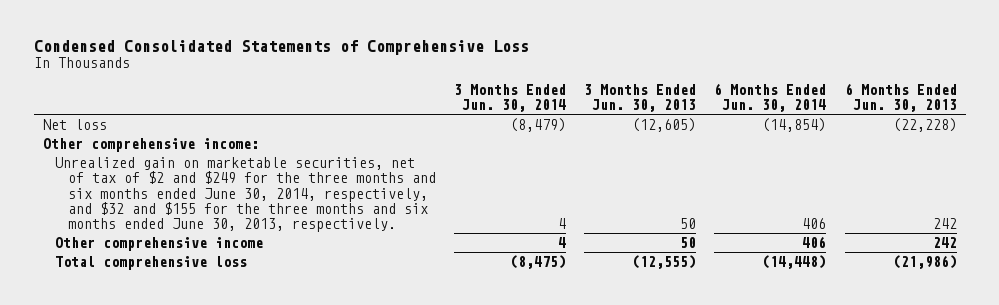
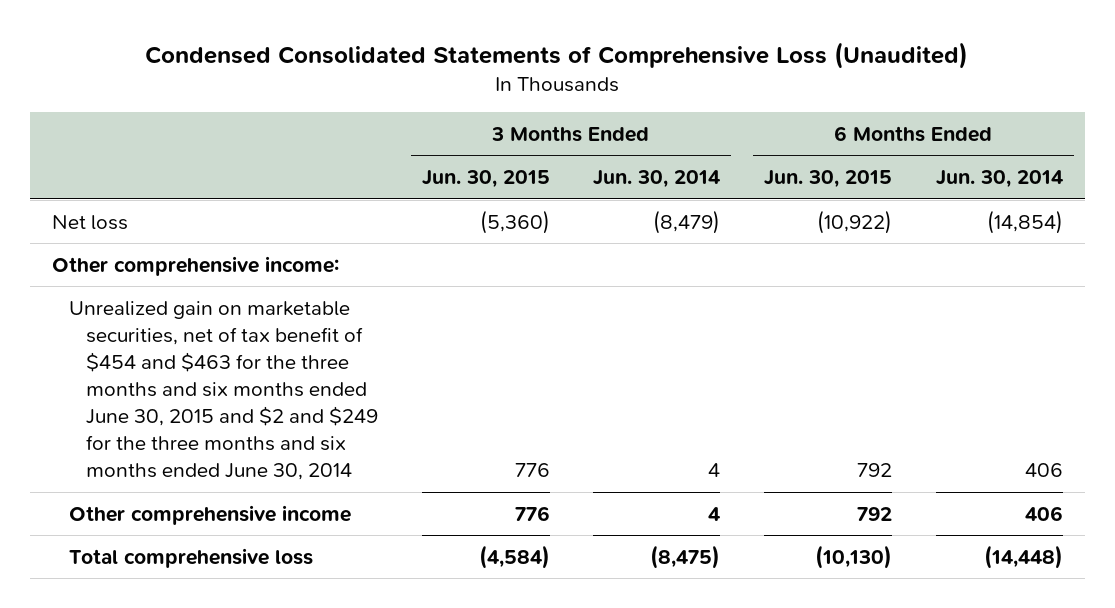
- Condensed Consolidated Statements of Comprehensive Loss
+ Condensed Consolidated Statements of Comprehensive Loss (Unaudited)
- | 3 Months Ended Jun. 30, 2014 | 3 Months Ended Jun. 30, 2013 | 6 Months Ended Jun. 30, 2014 | 6 Months Ended Jun. 30, 2013
+ | 3 Months Ended Jun. 30, 2015 | 3 Months Ended Jun. 30, 2014 | 6 Months Ended Jun. 30, 2015 | 6 Months Ended Jun. 30, 2014
- Unrealized gain on marketable securities, net of tax of $2 and $249 for the three months and six months ended June 30, 2014, respectively, and $32 and $155 for the three months and six months ended June 30, 2013, respectively. | 4 | 50 | 406 | 242
+ Unrealized gain on marketable securities, net of tax benefit of $454 and $463 for the three months and six months ended June 30, 2015 and $2 and $249 for the three months and six months ended June 30, 2014 | 776 | 4 | 792 | 406

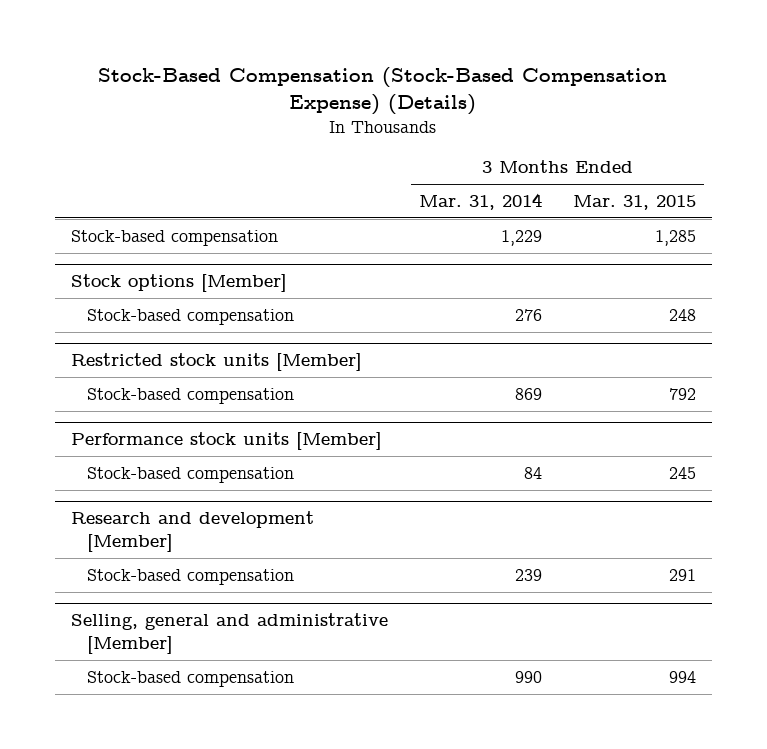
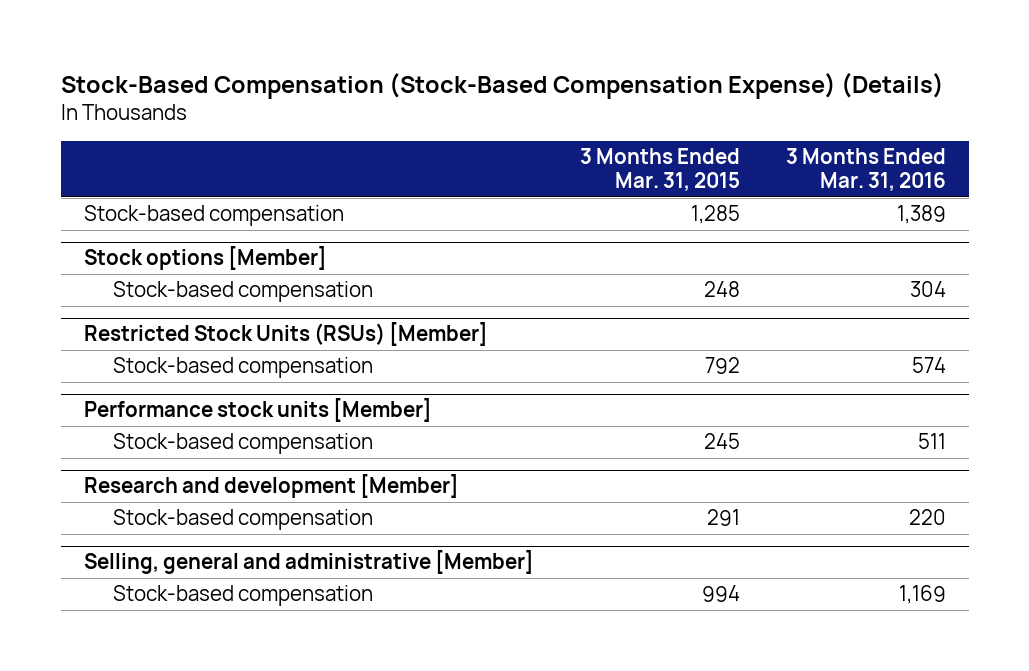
- | 3 Months Ended Mar. 31, 2014 | 3 Months Ended Mar. 31, 2015
+ | 3 Months Ended Mar. 31, 2015 | 3 Months Ended Mar. 31, 2016
- Restricted stock units [Member]
+ Restricted Stock Units (RSUs) [Member]

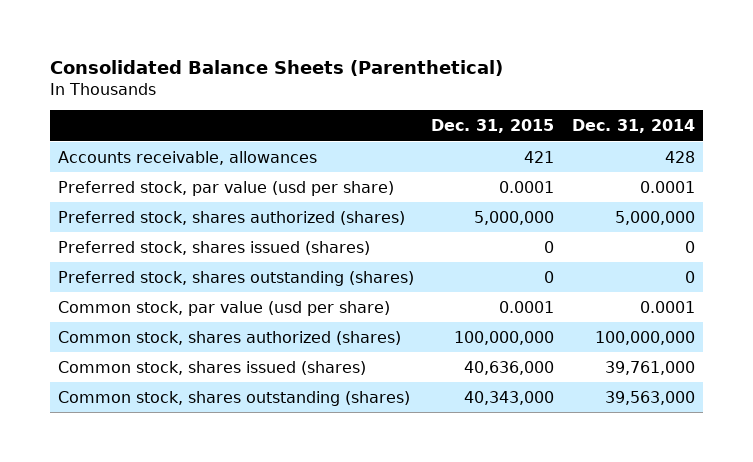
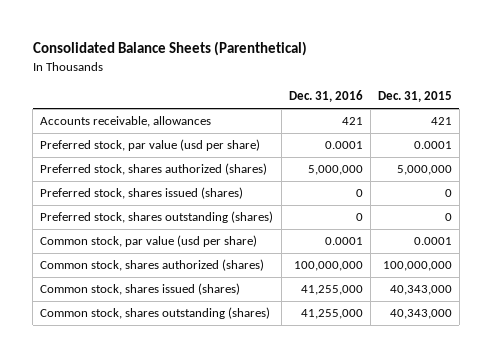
- | Dec. 31, 2015 | Dec. 31, 2014
+ | Dec. 31, 2016 | Dec. 31, 2015
- Common stock, shares issued (shares) | 40,636,000 | 39,761,000
+ Common stock, shares issued (shares) | 41,255,000 | 40,343,000

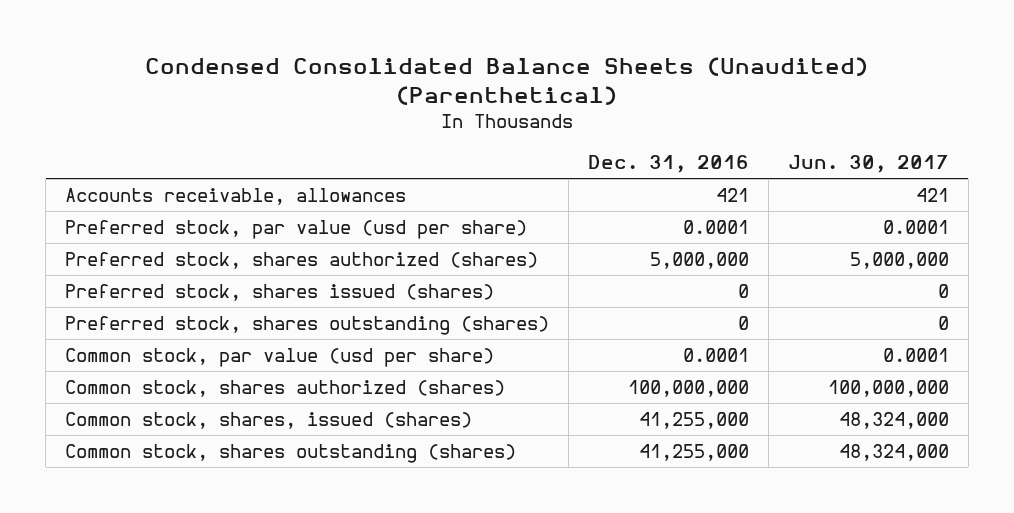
- Consolidated Balance Sheets (Parenthetical)
+ Condensed Consolidated Balance Sheets (Unaudited) (Parenthetical)
- | Dec. 31, 2016 | Dec. 31, 2015
+ | Dec. 31, 2016 | Jun. 30, 2017
- Common stock, shares issued (shares) | 41,255,000 | 40,343,000
+ Common stock, shares, issued (shares) | 41,255,000 | 48,324,000

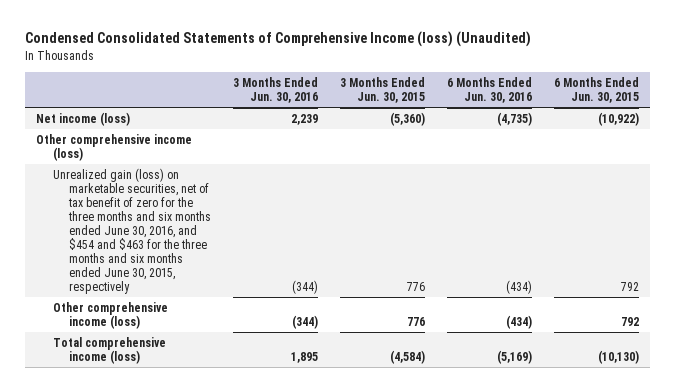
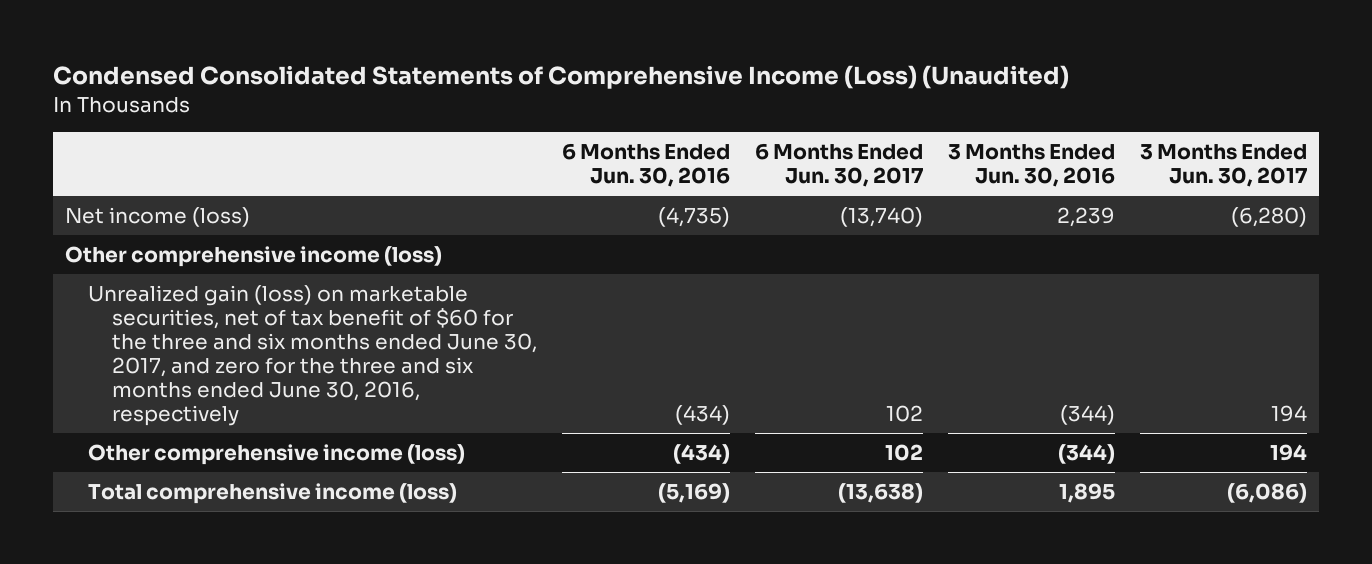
- Condensed Consolidated Statements of Comprehensive Income (loss) (Unaudited)
+ Condensed Consolidated Statements of Comprehensive Income (Loss) (Unaudited)
- | 3 Months Ended Jun. 30, 2016 | 3 Months Ended Jun. 30, 2015 | 6 Months Ended Jun. 30, 2016 | 6 Months Ended Jun. 30, 2015
+ | 6 Months Ended Jun. 30, 2016 | 6 Months Ended Jun. 30, 2017 | 3 Months Ended Jun. 30, 2016 | 3 Months Ended Jun. 30, 2017
- Unrealized gain (loss) on marketable securities, net of tax benefit of zero for the three months and six months ended June 30, 2016, and $454 and $463 for the three months and six months ended June 30, 2015, respectively | (344) | 776 | (434) | 792
+ Unrealized gain (loss) on marketable securities, net of tax benefit of $60 for the three and six months ended June 30, 2017, and zero for the three and six months ended June 30, 2016, respectively | (434) | 102 | (344) | 194

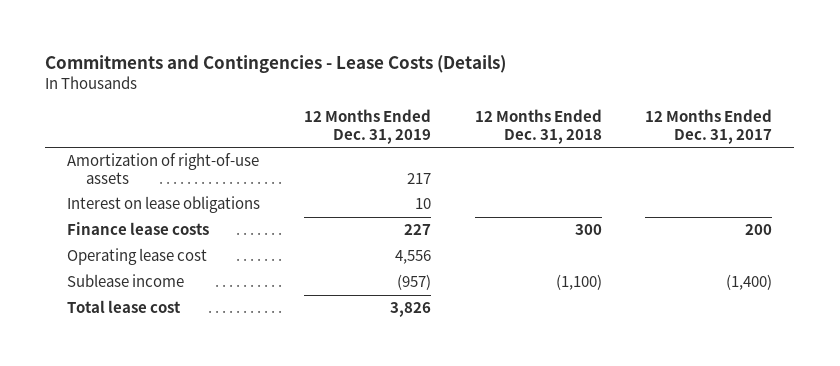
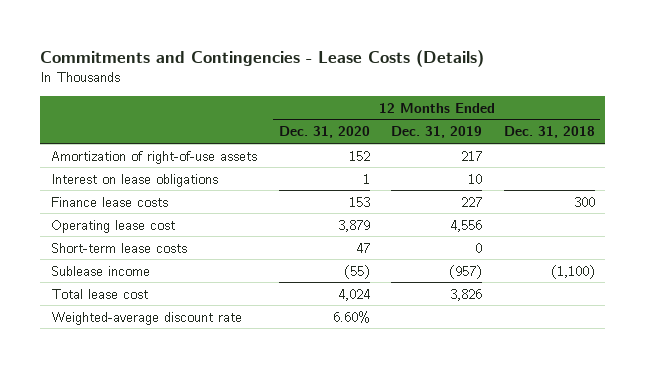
- | 12 Months Ended Dec. 31, 2019 | 12 Months Ended Dec. 31, 2018 | 12 Months Ended Dec. 31, 2017
+ | 12 Months Ended Dec. 31, 2020 | 12 Months Ended Dec. 31, 2019 | 12 Months Ended Dec. 31, 2018
+ Short-term lease costs | 47 | 0 |
+ Weighted-average discount rate | 6.60% | |

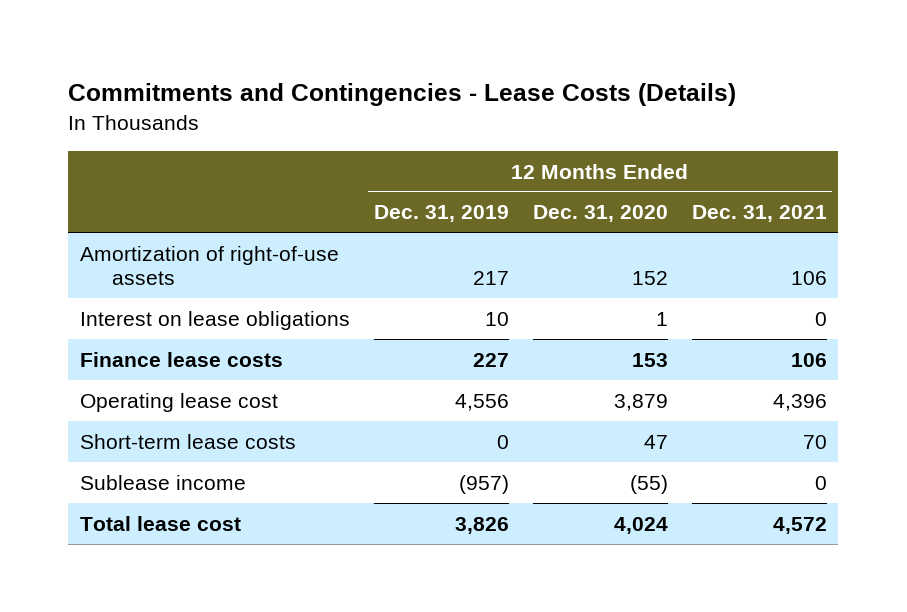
- | 12 Months Ended Dec. 31, 2020 | 12 Months Ended Dec. 31, 2019 | 12 Months Ended Dec. 31, 2018
+ | 12 Months Ended Dec. 31, 2019 | 12 Months Ended Dec. 31, 2020 | 12 Months Ended Dec. 31, 2021
- Weighted-average discount rate | 6.60% | |

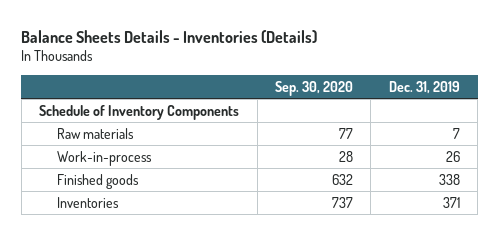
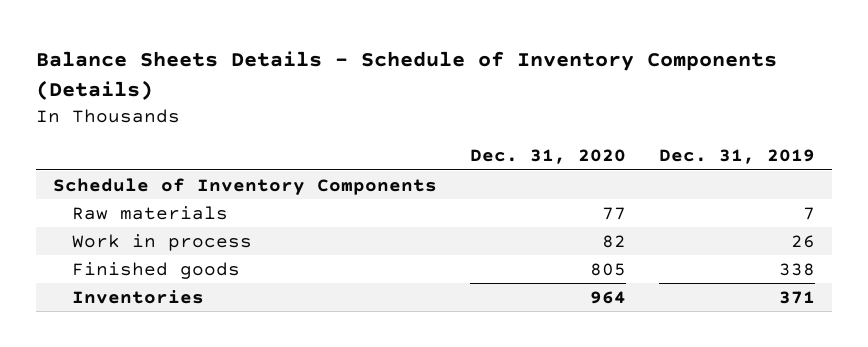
- Balance Sheets Details - Inventories (Details)
+ Balance Sheets Details - Schedule of Inventory Components (Details)
- | Sep. 30, 2020 | Dec. 31, 2019
+ | Dec. 31, 2020 | Dec. 31, 2019
- Work-in-process | 28 | 26
+ Work in process | 82 | 26

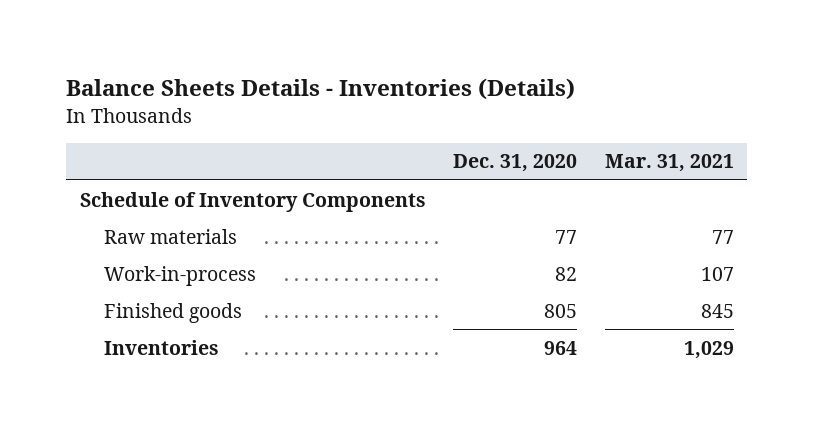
- Balance Sheets Details - Schedule of Inventory Components (Details)
+ Balance Sheets Details - Inventories (Details)
- | Dec. 31, 2020 | Dec. 31, 2019
+ | Dec. 31, 2020 | Mar. 31, 2021
- Work in process | 82 | 26
+ Work-in-process | 82 | 107

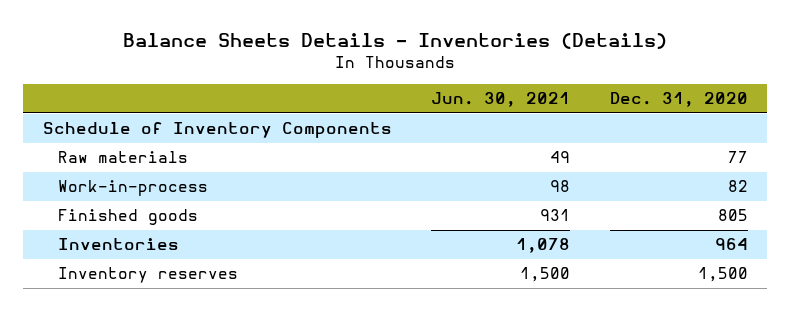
- | Dec. 31, 2020 | Mar. 31, 2021
+ | Jun. 30, 2021 | Dec. 31, 2020
+ Inventory reserves | 1,500 | 1,500

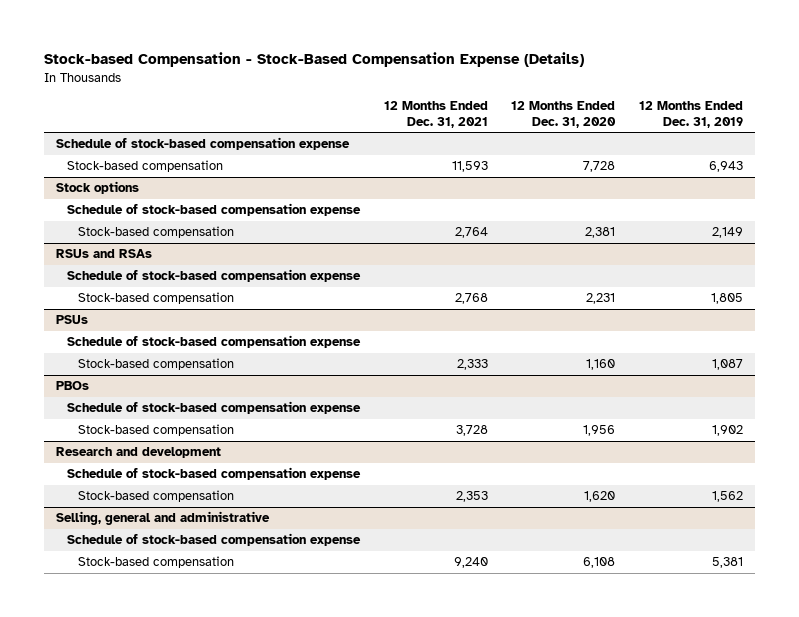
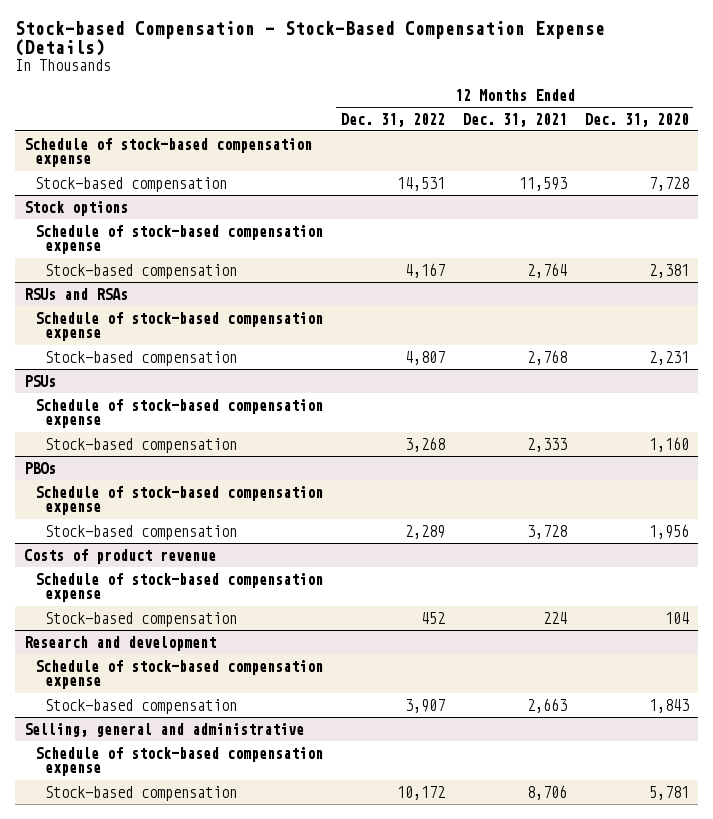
- | 12 Months Ended Dec. 31, 2021 | 12 Months Ended Dec. 31, 2020 | 12 Months Ended Dec. 31, 2019
+ | 12 Months Ended Dec. 31, 2022 | 12 Months Ended Dec. 31, 2021 | 12 Months Ended Dec. 31, 2020
+ Costs of product revenue
+ Schedule of stock-based compensation expense
+ Stock-based compensation | 452 | 224 | 104
@ Research and development
- Stock-based compensation | 2,353 | 1,620 | 1,562
+ Stock-based compensation | 3,907 | 2,663 | 1,843
@ Selling, general and administrative
- Stock-based compensation | 9,240 | 6,108 | 5,381
+ Stock-based compensation | 10,172 | 8,706 | 5,781

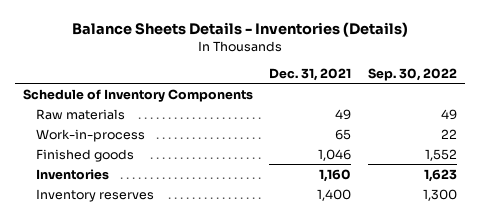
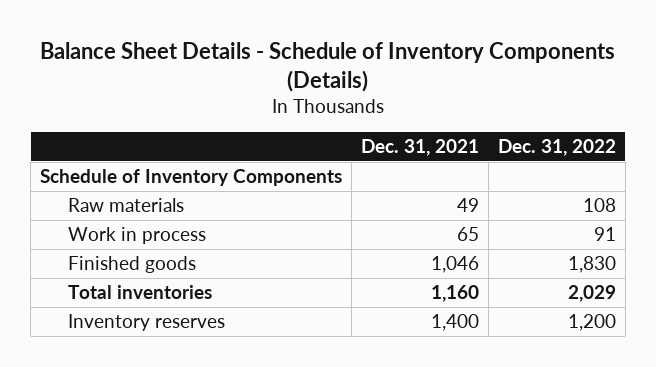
- Balance Sheets Details - Inventories (Details)
+ Balance Sheet Details - Schedule of Inventory Components (Details)
- | Dec. 31, 2021 | Sep. 30, 2022
+ | Dec. 31, 2021 | Dec. 31, 2022
- Work-in-process | 65 | 22
+ Work in process | 65 | 91
- Inventories | 1,160 | 1,623
+ Total inventories | 1,160 | 2,029

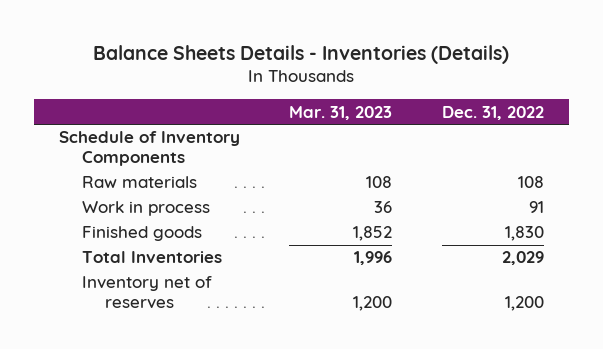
- Balance Sheet Details - Schedule of Inventory Components (Details)
+ Balance Sheets Details - Inventories (Details)
- | Dec. 31, 2021 | Dec. 31, 2022
+ | Mar. 31, 2023 | Dec. 31, 2022
- Total inventories | 1,160 | 2,029
- Inventory reserves | 1,400 | 1,200
+ Total Inventories | 1,996 | 2,029
+ Inventory net of reserves | 1,200 | 1,200

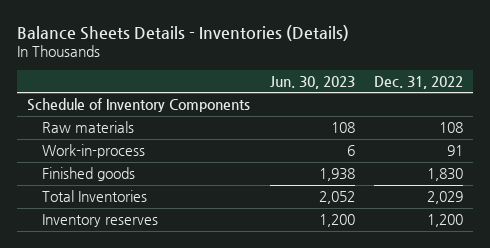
- | Mar. 31, 2023 | Dec. 31, 2022
+ | Jun. 30, 2023 | Dec. 31, 2022
- Work in process | 36 | 91
+ Work-in-process | 6 | 91
- Inventory net of reserves | 1,200 | 1,200
+ Inventory reserves | 1,200 | 1,200

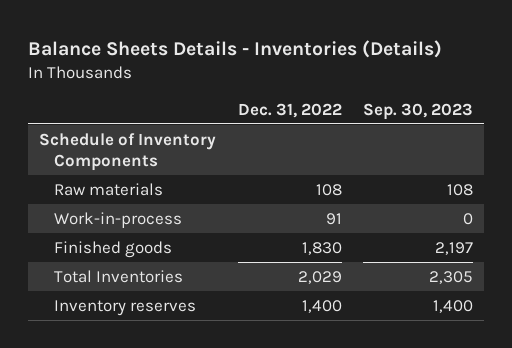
- | Jun. 30, 2023 | Dec. 31, 2022
+ | Dec. 31, 2022 | Sep. 30, 2023
- Inventory reserves | 1,200 | 1,200
+ Inventory reserves | 1,400 | 1,400

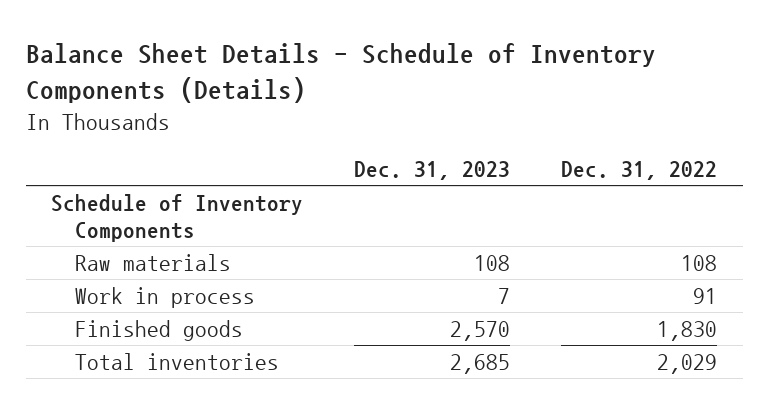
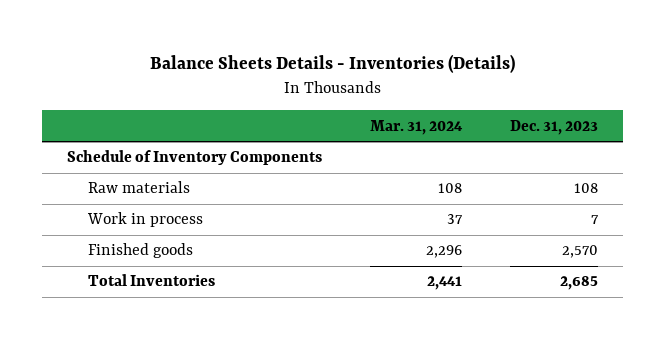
- Balance Sheet Details - Schedule of Inventory Components (Details)
+ Balance Sheets Details - Inventories (Details)
- | Dec. 31, 2023 | Dec. 31, 2022
+ | Mar. 31, 2024 | Dec. 31, 2023
- Total inventories | 2,685 | 2,029
+ Total Inventories | 2,441 | 2,685

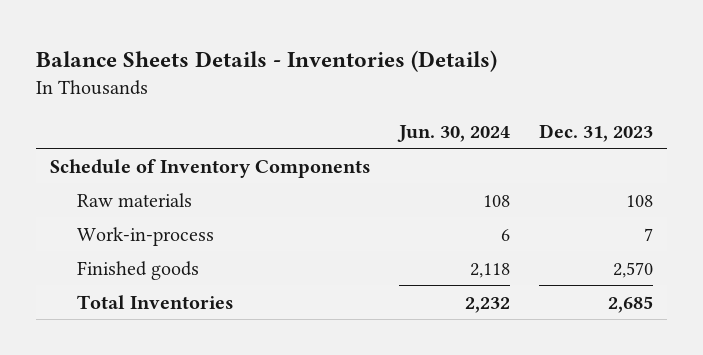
- | Mar. 31, 2024 | Dec. 31, 2023
+ | Jun. 30, 2024 | Dec. 31, 2023
- Work in process | 37 | 7
+ Work-in-process | 6 | 7

